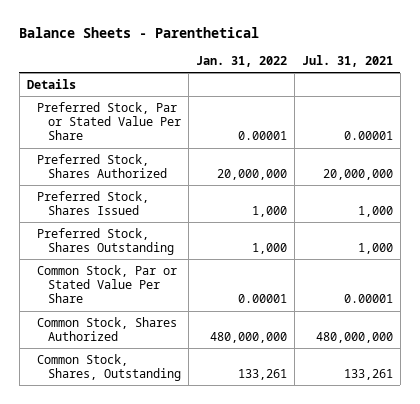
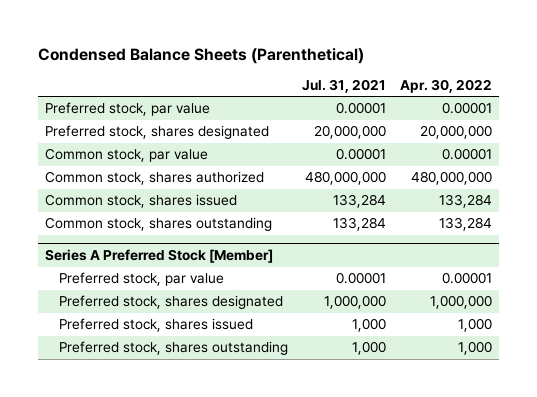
- Balance Sheets - Parenthetical
+ Condensed Balance Sheets (Parenthetical)
- | Jan. 31, 2022 | Jul. 31, 2021
+ | Jul. 31, 2021 | Apr. 30, 2022
- Details
- Preferred Stock, Par or Stated Value Per Share | 0.00001 | 0.00001
- Preferred Stock, Shares Authorized | 20,000,000 | 20,000,000
- Preferred Stock, Shares Issued | 1,000 | 1,000
- Preferred Stock, Shares Outstanding | 1,000 | 1,000
- Common Stock, Par or Stated Value Per Share | 0.00001 | 0.00001
- Common Stock, Shares Authorized | 480,000,000 | 480,000,000
- Common Stock, Shares, Outstanding | 133,261 | 133,261
+ Preferred stock, par value | 0.00001 | 0.00001
+ Preferred stock, shares designated | 20,000,000 | 20,000,000
+ Common stock, par value | 0.00001 | 0.00001
+ Common stock, shares authorized | 480,000,000 | 480,000,000
+ Common stock, shares issued | 133,284 | 133,284
+ Common stock, shares outstanding | 133,284 | 133,284
+ Series A Preferred Stock [Member]
+ Preferred stock, par value | 0.00001 | 0.00001
+ Preferred stock, shares designated | 1,000,000 | 1,000,000
+ Preferred stock, shares issued | 1,000 | 1,000
+ Preferred stock, shares outstanding | 1,000 | 1,000

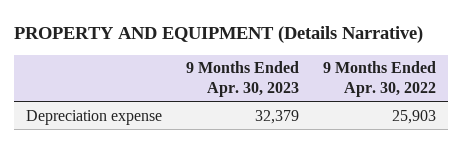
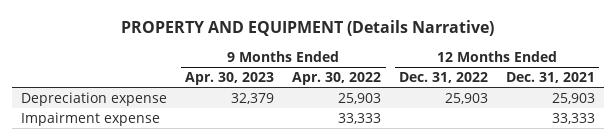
- | 9 Months Ended Apr. 30, 2023 | 9 Months Ended Apr. 30, 2022
+ | 9 Months Ended Apr. 30, 2023 | 9 Months Ended Apr. 30, 2022 | 12 Months Ended Dec. 31, 2022 | 12 Months Ended Dec. 31, 2021
+ Impairment expense | | 33,333 | | 33,333

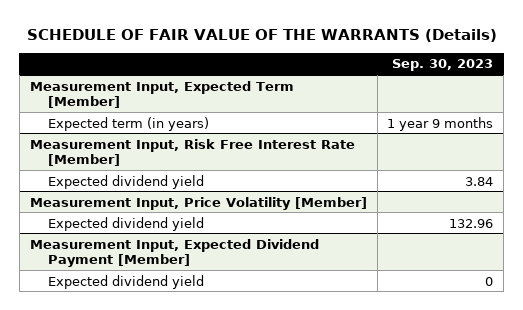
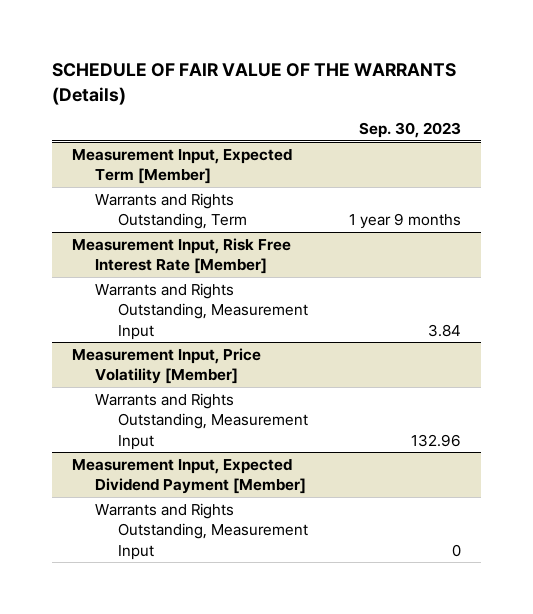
@ Measurement Input, Expected Term [Member]
- Expected term (in years) | 1 year 9 months
+ Warrants and Rights Outstanding, Term | 1 year 9 months
@ Measurement Input, Risk Free Interest Rate [Member]
- Expected dividend yield | 3.84
+ Warrants and Rights Outstanding, Measurement Input | 3.84
@ Measurement Input, Price Volatility [Member]
- Expected dividend yield | 132.96
+ Warrants and Rights Outstanding, Measurement Input | 132.96
@ Measurement Input, Expected Dividend Payment [Member]
- Expected dividend yield | 0
+ Warrants and Rights Outstanding, Measurement Input | 0

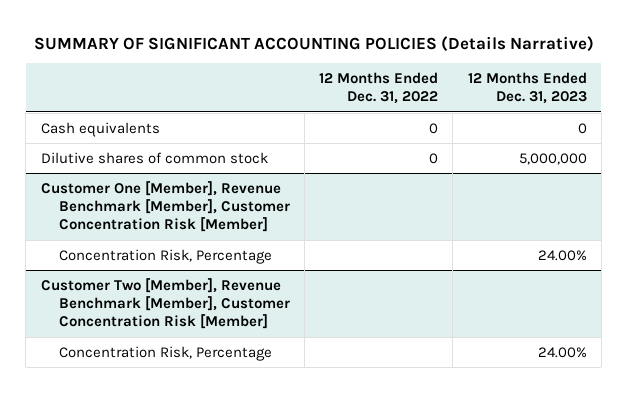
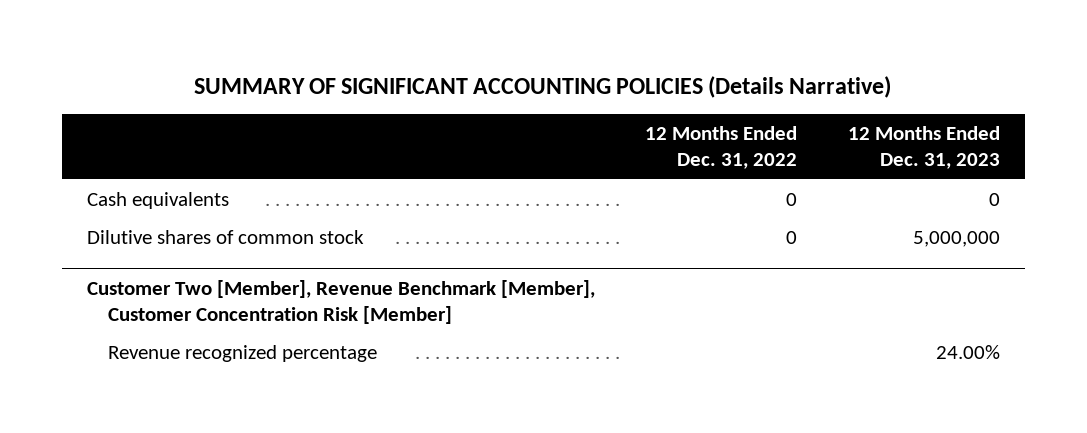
- Customer One [Member], Revenue Benchmark [Member], Customer Concentration Risk [Member]
- Concentration Risk, Percentage | | 24.00%
@ Customer Two [Member], Revenue Benchmark [Member], Customer Concentration Risk [Member]
- Concentration Risk, Percentage | | 24.00%
+ Revenue recognized percentage | | 24.00%

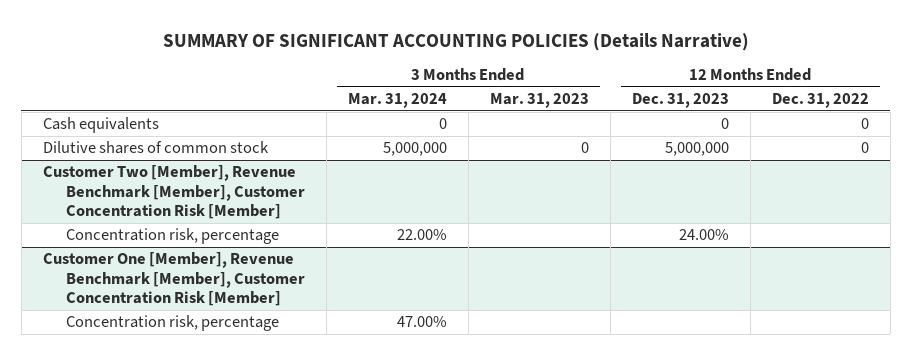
- | 12 Months Ended Dec. 31, 2022 | 12 Months Ended Dec. 31, 2023
+ | 3 Months Ended Mar. 31, 2024 | 3 Months Ended Mar. 31, 2023 | 12 Months Ended Dec. 31, 2023 | 12 Months Ended Dec. 31, 2022
@ Customer Two [Member], Revenue Benchmark [Member], Customer Concentration Risk [Member]
- Revenue recognized percentage | | 24.00%
+ Concentration risk, percentage | 22.00% | | 24.00% |
+ Customer One [Member], Revenue Benchmark [Member], Customer Concentration Risk [Member]
+ Concentration risk, percentage | 47.00% | | |

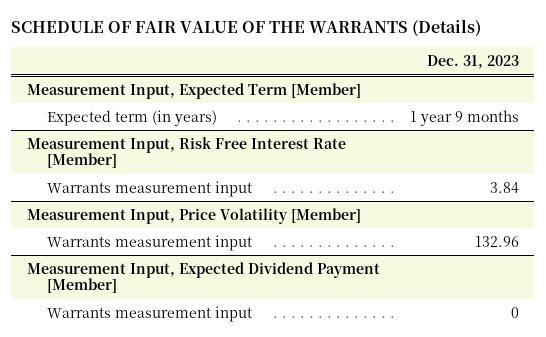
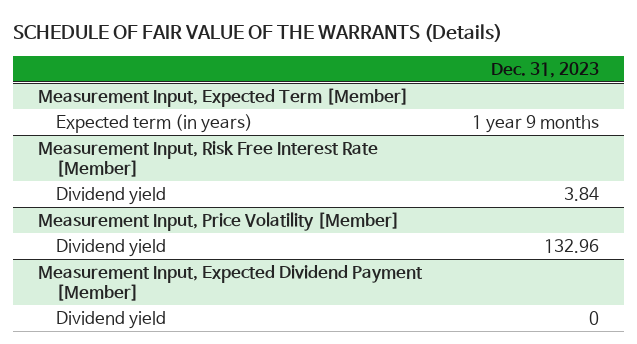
@ Measurement Input, Risk Free Interest Rate [Member]
- Warrants measurement input | 3.84
+ Dividend yield | 3.84
@ Measurement Input, Price Volatility [Member]
- Warrants measurement input | 132.96
+ Dividend yield | 132.96
@ Measurement Input, Expected Dividend Payment [Member]
- Warrants measurement input | 0
+ Dividend yield | 0

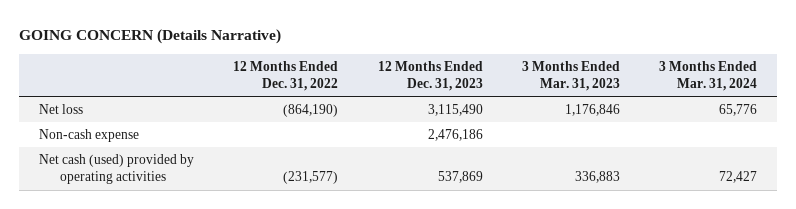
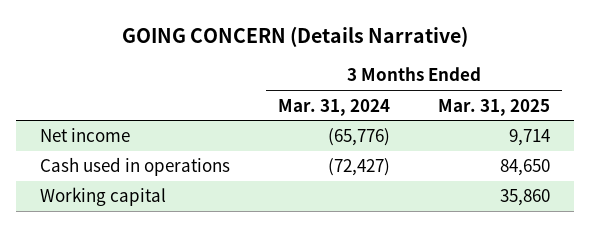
- | 12 Months Ended Dec. 31, 2022 | 12 Months Ended Dec. 31, 2023 | 3 Months Ended Mar. 31, 2023 | 3 Months Ended Mar. 31, 2024
+ | 3 Months Ended Mar. 31, 2024 | 3 Months Ended Mar. 31, 2025
- Net loss | (864,190) | 3,115,490 | 1,176,846 | 65,776
- Non-cash expense | | 2,476,186 | |
- Net cash (used) provided by operating activities | (231,577) | 537,869 | 336,883 | 72,427
+ Net income | (65,776) | 9,714
+ Cash used in operations | (72,427) | 84,650
+ Working capital | | 35,860

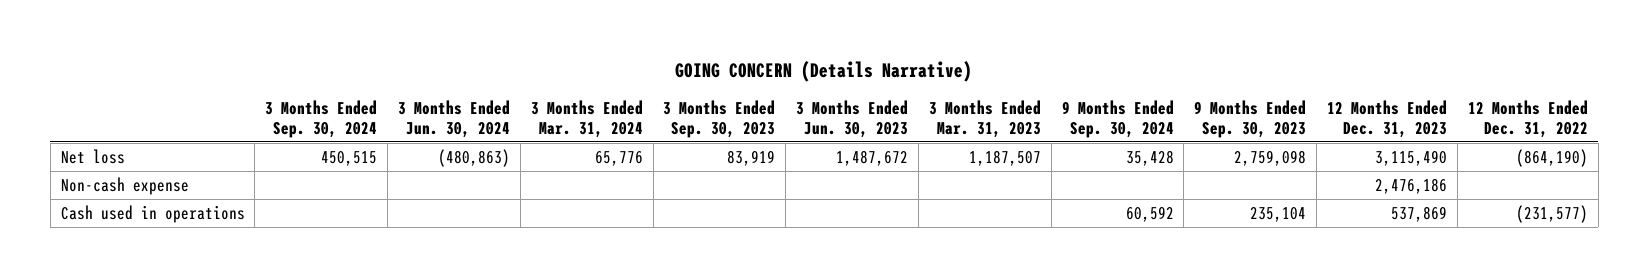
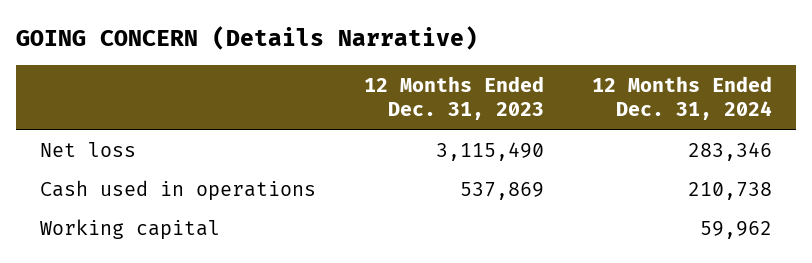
- | 3 Months Ended Sep. 30, 2024 | 3 Months Ended Jun. 30, 2024 | 3 Months Ended Mar. 31, 2024 | 3 Months Ended Sep. 30, 2023 | 3 Months Ended Jun. 30, 2023 | 3 Months Ended Mar. 31, 2023 | 9 Months Ended Sep. 30, 2024 | 9 Months Ended Sep. 30, 2023 | 12 Months Ended Dec. 31, 2023 | 12 Months Ended Dec. 31, 2022
+ | 12 Months Ended Dec. 31, 2023 | 12 Months Ended Dec. 31, 2024
- Non-cash expense | | | | | | | | | 2,476,186 |
+ Working capital | | 59,962

